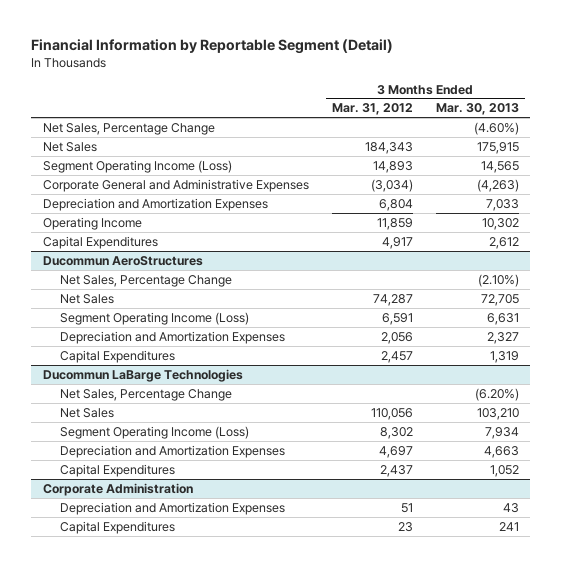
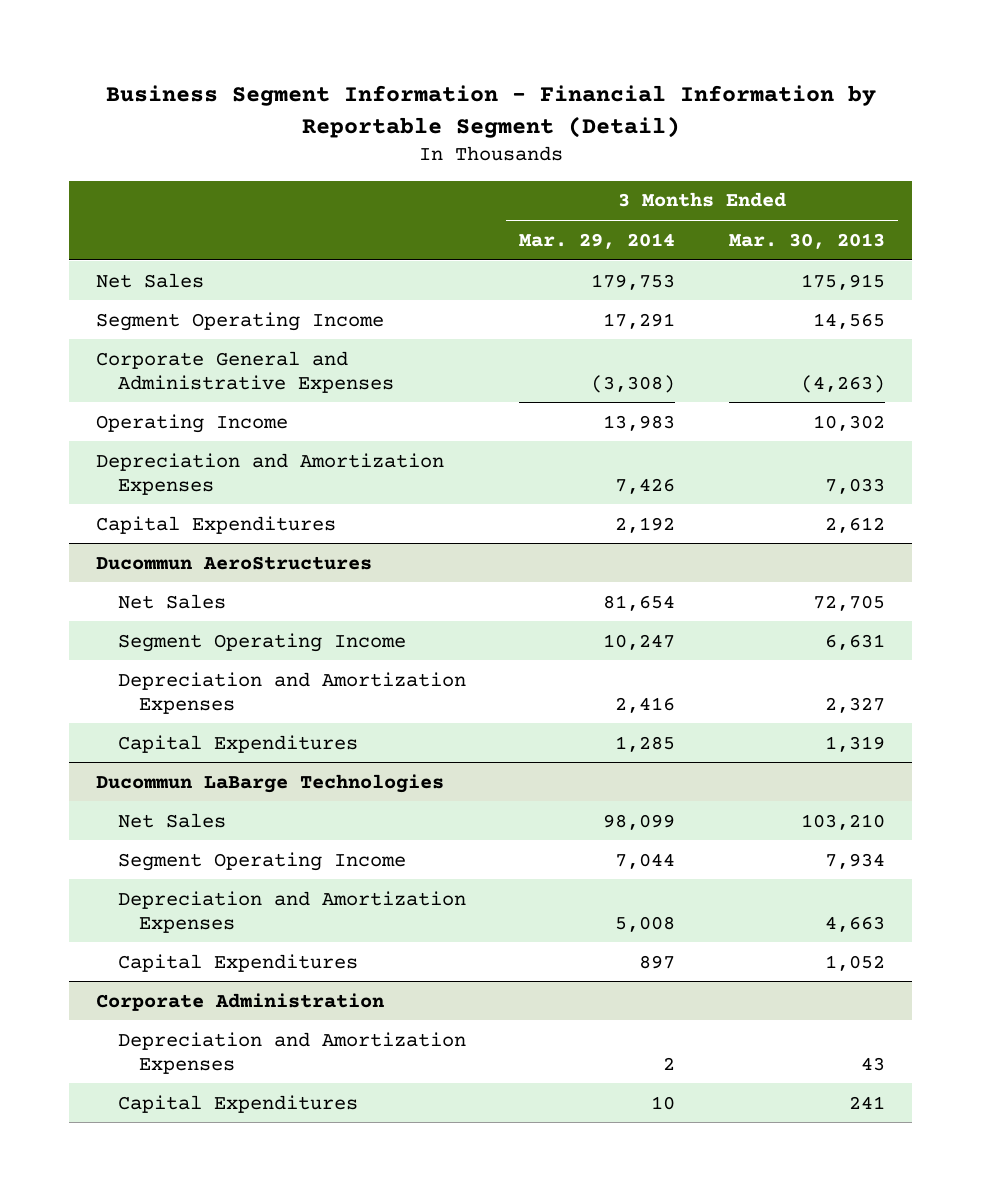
- Financial Information by Reportable Segment (Detail)
+ Business Segment Information - Financial Information by Reportable Segment (Detail)
- | 3 Months Ended Mar. 31, 2012 | 3 Months Ended Mar. 30, 2013
+ | 3 Months Ended Mar. 29, 2014 | 3 Months Ended Mar. 30, 2013
- Net Sales, Percentage Change | | (4.60%)
- Segment Operating Income (Loss) | 14,893 | 14,565
+ Segment Operating Income | 17,291 | 14,565
moved down: Depreciation and Amortization Expenses | 7,426 | 7,033
@ Ducommun AeroStructures
- Net Sales, Percentage Change | | (2.10%)
- Segment Operating Income (Loss) | 6,591 | 6,631
+ Segment Operating Income | 10,247 | 6,631
@ Ducommun LaBarge Technologies
- Net Sales, Percentage Change | | (6.20%)
- Segment Operating Income (Loss) | 8,302 | 7,934
+ Segment Operating Income | 7,044 | 7,934

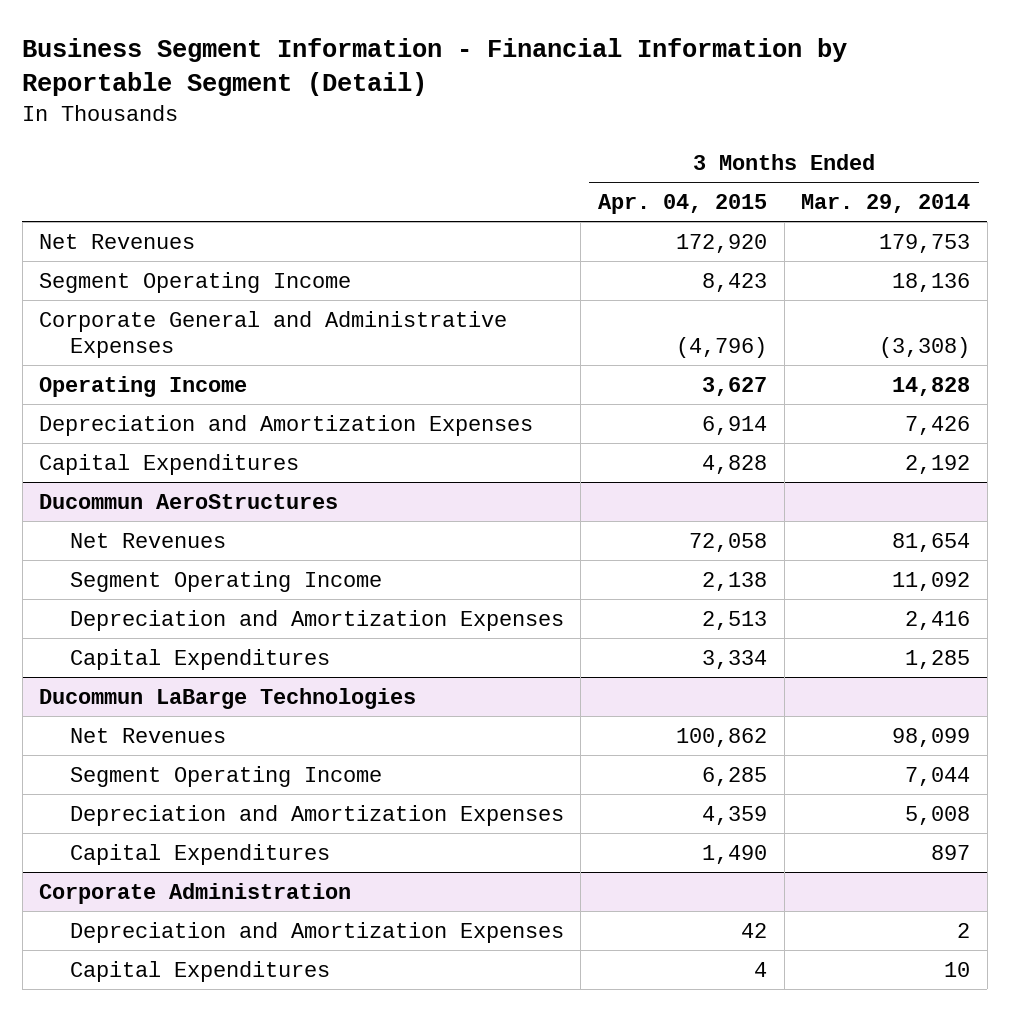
- | 3 Months Ended Mar. 29, 2014 | 3 Months Ended Mar. 30, 2013
+ | 3 Months Ended Apr. 04, 2015 | 3 Months Ended Mar. 29, 2014
- Net Sales | 179,753 | 175,915
- Segment Operating Income | 17,291 | 14,565
+ Net Revenues | 172,920 | 179,753
+ Segment Operating Income | 8,423 | 18,136
- Operating Income | 13,983 | 10,302
+ Operating Income | 3,627 | 14,828
@ Ducommun AeroStructures
- Net Sales | 81,654 | 72,705
- Segment Operating Income | 10,247 | 6,631
+ Net Revenues | 72,058 | 81,654
+ Segment Operating Income | 2,138 | 11,092
@ Ducommun LaBarge Technologies
- Net Sales | 98,099 | 103,210
+ Net Revenues | 100,862 | 98,099

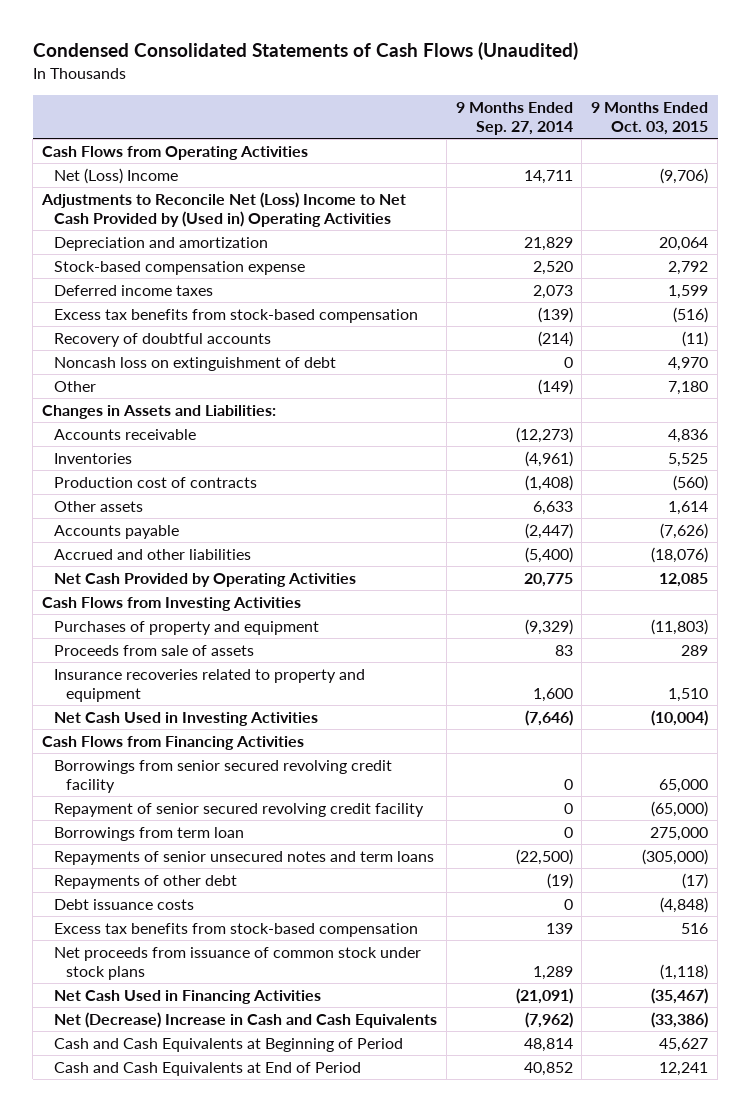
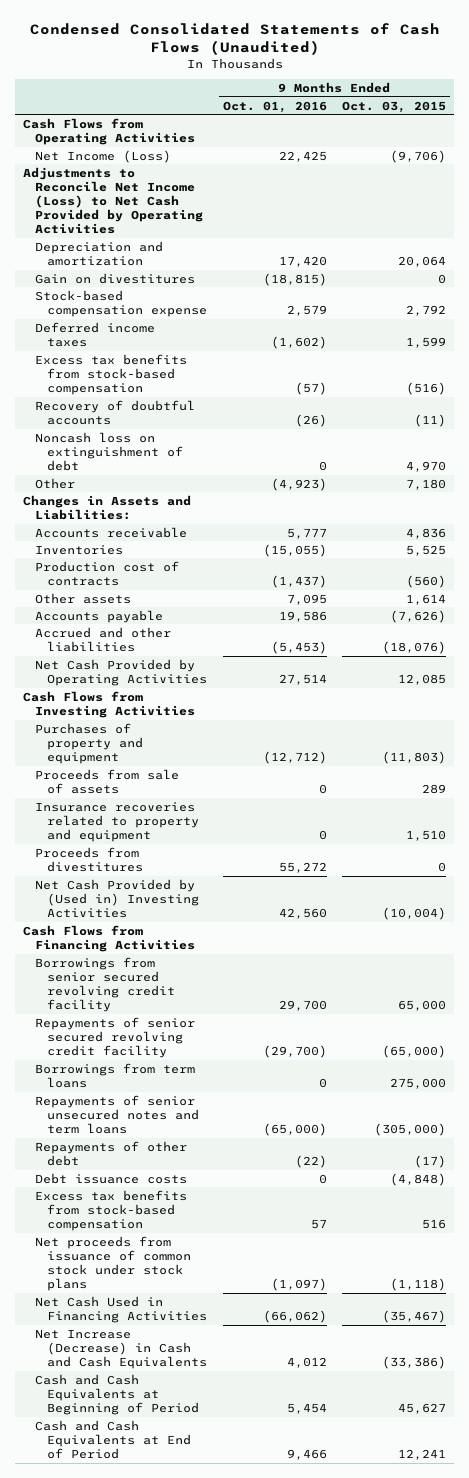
- | 9 Months Ended Sep. 27, 2014 | 9 Months Ended Oct. 03, 2015
+ | 9 Months Ended Oct. 01, 2016 | 9 Months Ended Oct. 03, 2015
- Net (Loss) Income | 14,711 | (9,706)
- Adjustments to Reconcile Net (Loss) Income to Net Cash Provided by (Used in) Operating Activities
+ Net Income (Loss) | 22,425 | (9,706)
+ Adjustments to Reconcile Net Income (Loss) to Net Cash Provided by Operating Activities
+ Gain on divestitures | (18,815) | 0
- Net Cash Used in Investing Activities | (7,646) | (10,004)
+ Proceeds from divestitures | 55,272 | 0
+ Net Cash Provided by (Used in) Investing Activities | 42,560 | (10,004)
- Repayment of senior secured revolving credit facility | 0 | (65,000)
- Borrowings from term loan | 0 | 275,000
+ Repayments of senior secured revolving credit facility | (29,700) | (65,000)
+ Borrowings from term loans | 0 | 275,000
- Net (Decrease) Increase in Cash and Cash Equivalents | (7,962) | (33,386)
+ Net Increase (Decrease) in Cash and Cash Equivalents | 4,012 | (33,386)

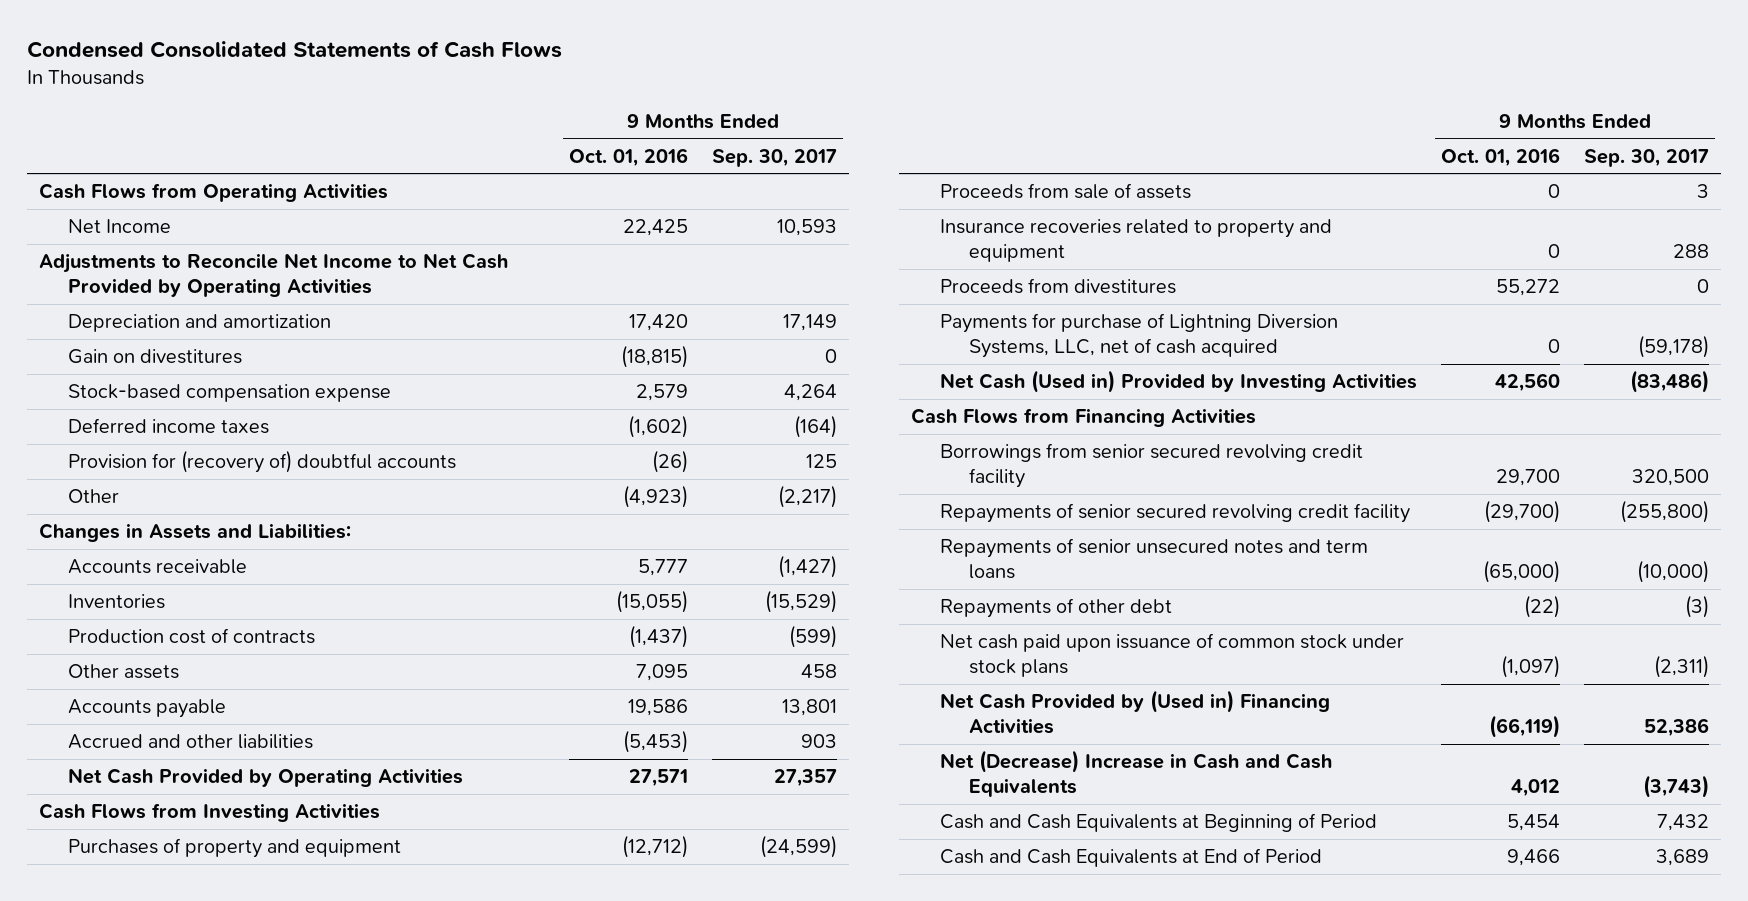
- Condensed Consolidated Statements of Cash Flows (Unaudited)
+ Condensed Consolidated Statements of Cash Flows
- | 9 Months Ended Oct. 01, 2016 | 9 Months Ended Oct. 03, 2015
+ | 9 Months Ended Oct. 01, 2016 | 9 Months Ended Sep. 30, 2017
- Net Income (Loss) | 22,425 | (9,706)
- Adjustments to Reconcile Net Income (Loss) to Net Cash Provided by Operating Activities
+ Net Income | 22,425 | 10,593
+ Adjustments to Reconcile Net Income to Net Cash Provided by Operating Activities
- Excess tax benefits from stock-based compensation | (57) | (516)
- Recovery of doubtful accounts | (26) | (11)
- Noncash loss on extinguishment of debt | 0 | 4,970
+ Provision for (recovery of) doubtful accounts | (26) | 125
- Net Cash Provided by Operating Activities | 27,514 | 12,085
+ Net Cash Provided by Operating Activities | 27,571 | 27,357
- Net Cash Provided by (Used in) Investing Activities | 42,560 | (10,004)
+ Payments for purchase of Lightning Diversion Systems, LLC, net of cash acquired | 0 | (59,178)
+ Net Cash (Used in) Provided by Investing Activities | 42,560 | (83,486)
- Borrowings from term loans | 0 | 275,000
- Debt issuance costs | 0 | (4,848)
- Excess tax benefits from stock-based compensation | 57 | 516
- Net proceeds from issuance of common stock under stock plans | (1,097) | (1,118)
- Net Cash Used in Financing Activities | (66,062) | (35,467)
- Net Increase (Decrease) in Cash and Cash Equivalents | 4,012 | (33,386)
+ Net cash paid upon issuance of common stock under stock plans | (1,097) | (2,311)
+ Net Cash Provided by (Used in) Financing Activities | (66,119) | 52,386
+ Net (Decrease) Increase in Cash and Cash Equivalents | 4,012 | (3,743)

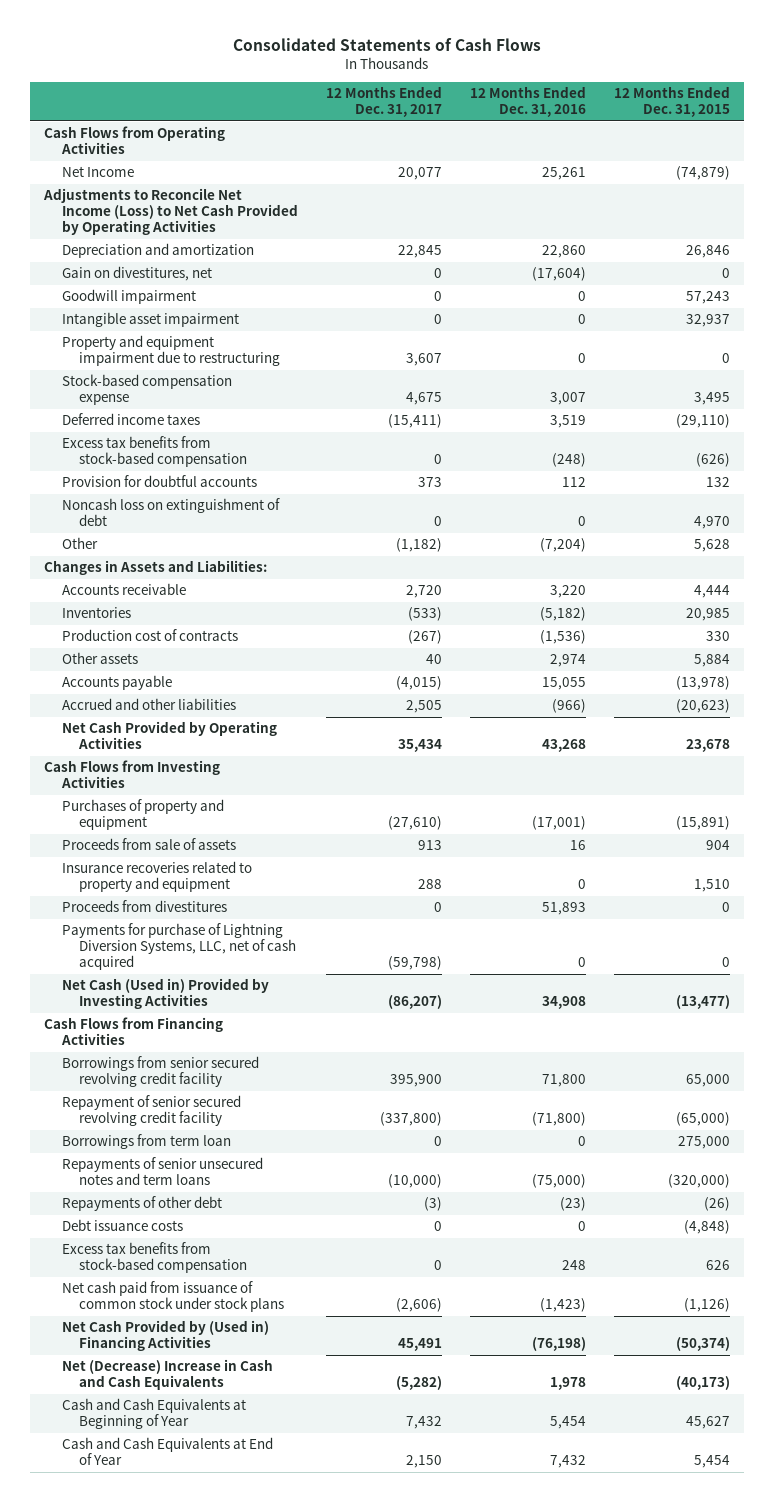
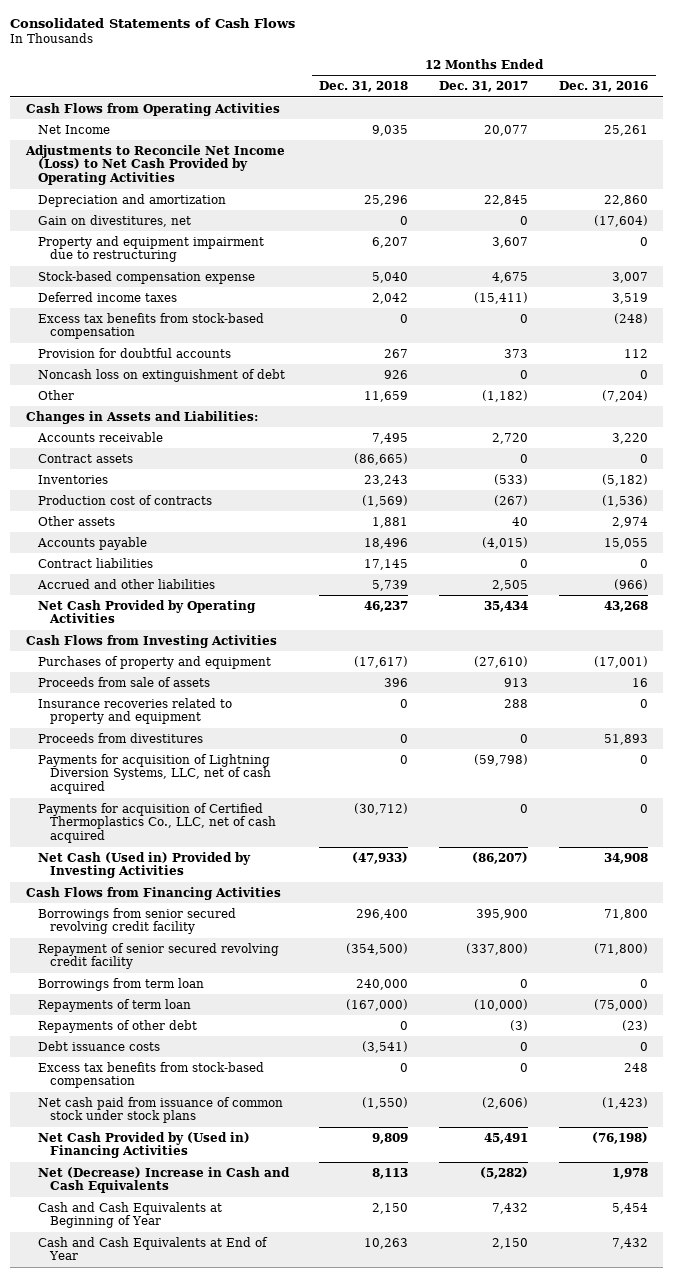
- | 12 Months Ended Dec. 31, 2017 | 12 Months Ended Dec. 31, 2016 | 12 Months Ended Dec. 31, 2015
+ | 12 Months Ended Dec. 31, 2018 | 12 Months Ended Dec. 31, 2017 | 12 Months Ended Dec. 31, 2016
- Goodwill impairment | 0 | 0 | 57,243
- Intangible asset impairment | 0 | 0 | 32,937
+ Contract assets | (86,665) | 0 | 0
+ Contract liabilities | 17,145 | 0 | 0
- Payments for purchase of Lightning Diversion Systems, LLC, net of cash acquired | (59,798) | 0 | 0
+ Payments for acquisition of Lightning Diversion Systems, LLC, net of cash acquired | 0 | (59,798) | 0
+ Payments for acquisition of Certified Thermoplastics Co., LLC, net of cash acquired | (30,712) | 0 | 0
- Repayments of senior unsecured notes and term loans | (10,000) | (75,000) | (320,000)
+ Repayments of term loan | (167,000) | (10,000) | (75,000)

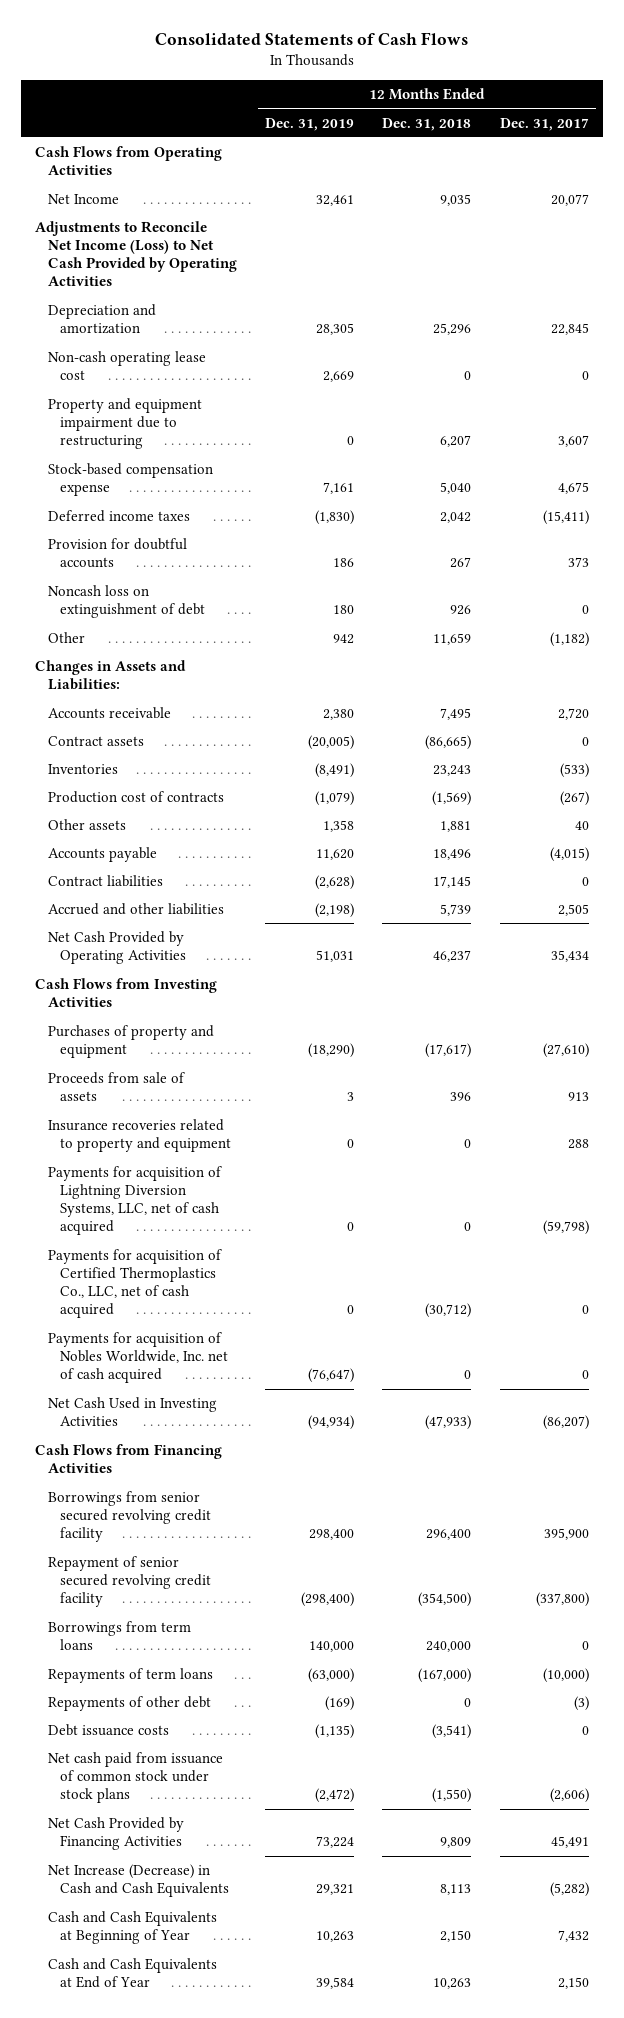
- | 12 Months Ended Dec. 31, 2018 | 12 Months Ended Dec. 31, 2017 | 12 Months Ended Dec. 31, 2016
+ | 12 Months Ended Dec. 31, 2019 | 12 Months Ended Dec. 31, 2018 | 12 Months Ended Dec. 31, 2017
- Gain on divestitures, net | 0 | 0 | (17,604)
+ Non-cash operating lease cost | 2,669 | 0 | 0
- Excess tax benefits from stock-based compensation | 0 | 0 | (248)
- Proceeds from divestitures | 0 | 0 | 51,893
- Net Cash (Used in) Provided by Investing Activities | (47,933) | (86,207) | 34,908
+ Payments for acquisition of Nobles Worldwide, Inc. net of cash acquired | (76,647) | 0 | 0
+ Net Cash Used in Investing Activities | (94,934) | (47,933) | (86,207)
- Borrowings from term loan | 240,000 | 0 | 0
- Repayments of term loan | (167,000) | (10,000) | (75,000)
+ Borrowings from term loans | 140,000 | 240,000 | 0
+ Repayments of term loans | (63,000) | (167,000) | (10,000)
- Excess tax benefits from stock-based compensation | 0 | 0 | 248
- Net Cash Provided by (Used in) Financing Activities | 9,809 | 45,491 | (76,198)
- Net (Decrease) Increase in Cash and Cash Equivalents | 8,113 | (5,282) | 1,978
+ Net Cash Provided by Financing Activities | 73,224 | 9,809 | 45,491
+ Net Increase (Decrease) in Cash and Cash Equivalents | 29,321 | 8,113 | (5,282)

